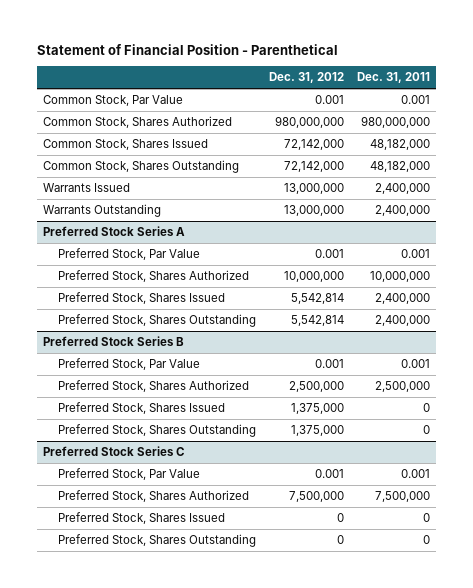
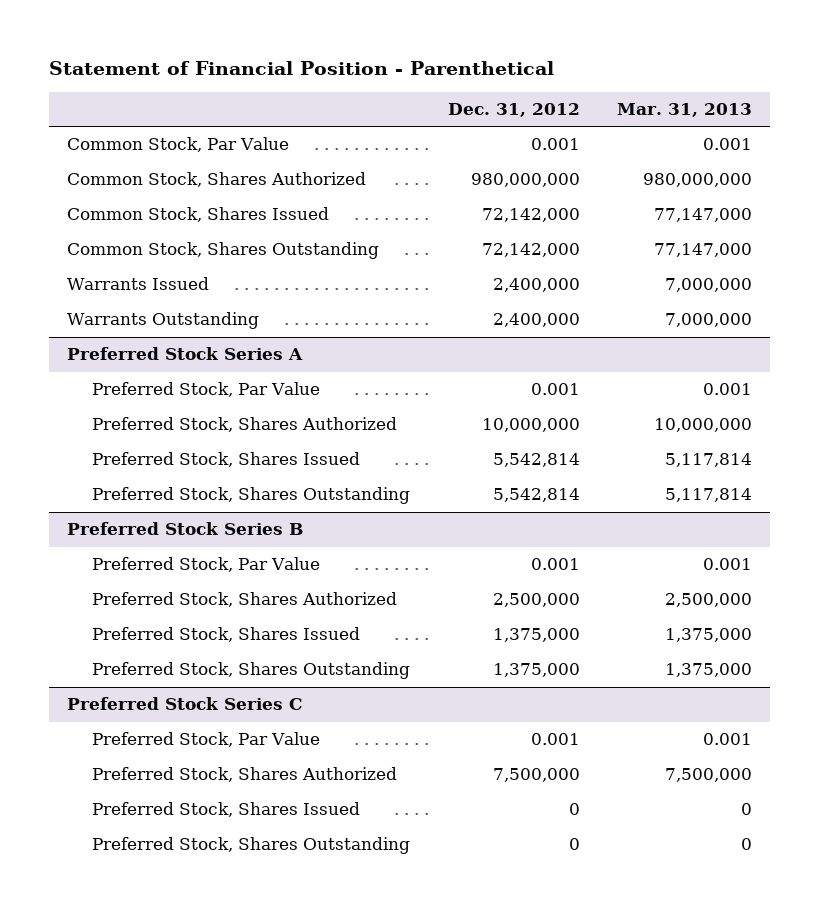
- | Dec. 31, 2012 | Dec. 31, 2011
+ | Dec. 31, 2012 | Mar. 31, 2013
- Warrants Issued | 13,000,000 | 2,400,000
- Warrants Outstanding | 13,000,000 | 2,400,000
+ Warrants Issued | 2,400,000 | 7,000,000
+ Warrants Outstanding | 2,400,000 | 7,000,000

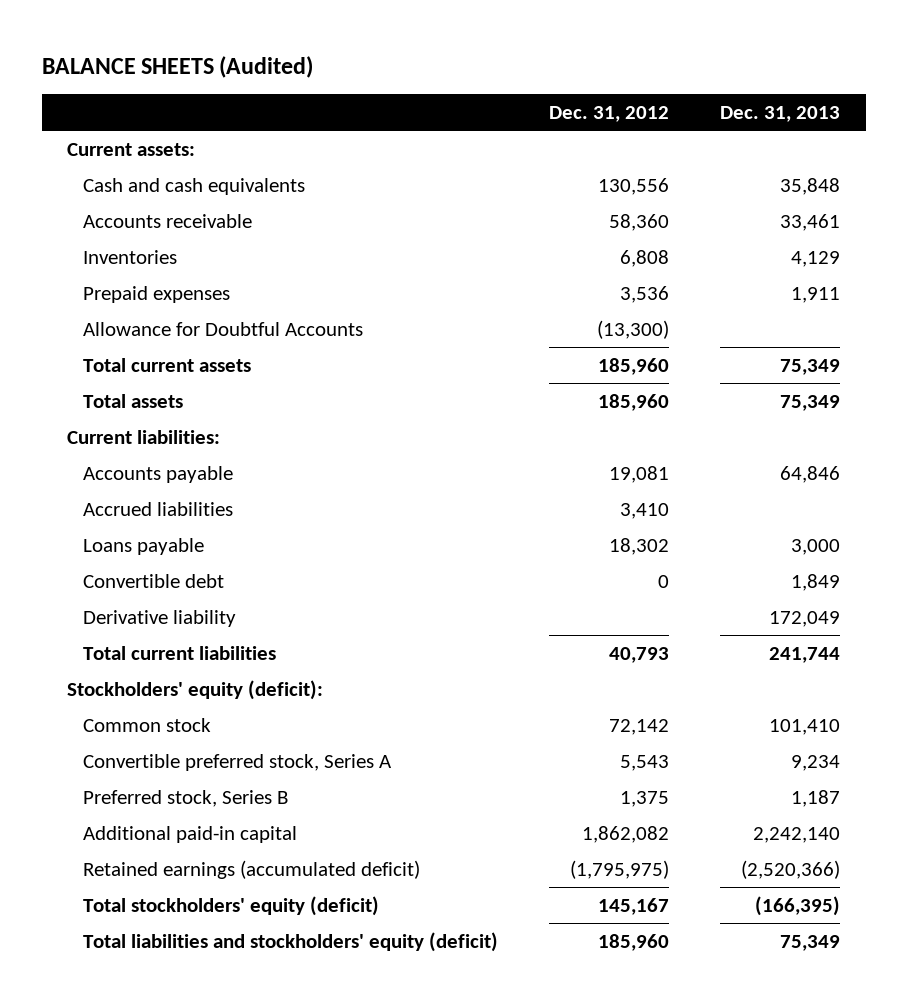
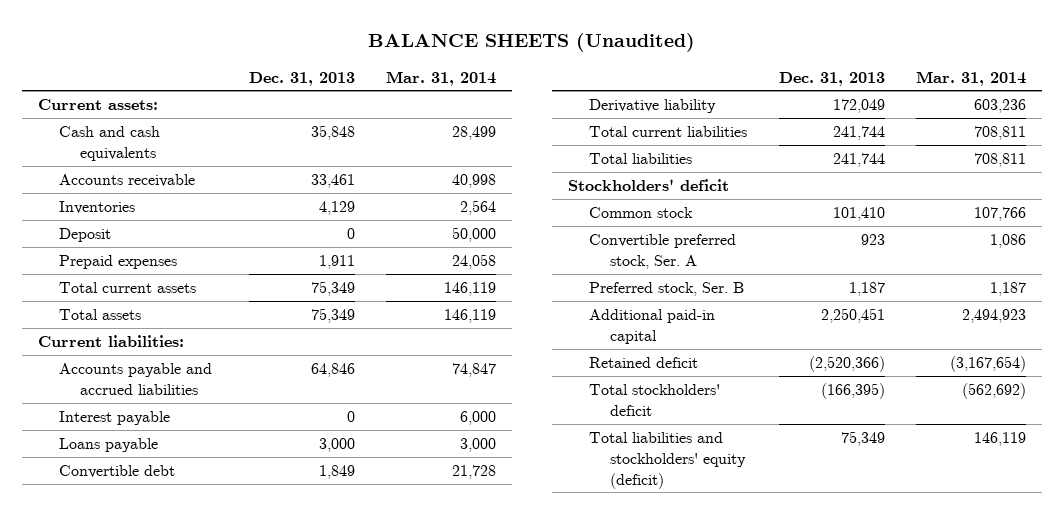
- BALANCE SHEETS (Audited)
+ BALANCE SHEETS (Unaudited)
- | Dec. 31, 2012 | Dec. 31, 2013
+ | Dec. 31, 2013 | Mar. 31, 2014
+ Deposit | 0 | 50,000
- Allowance for Doubtful Accounts | (13,300) |
- Accounts payable | 19,081 | 64,846
- Accrued liabilities | 3,410 |
+ Accounts payable and accrued liabilities | 64,846 | 74,847
+ Interest payable | 0 | 6,000
- Stockholders' equity (deficit):
+ Total liabilities | 241,744 | 708,811
+ Stockholders' deficit
- Convertible preferred stock, Series A | 5,543 | 9,234
- Preferred stock, Series B | 1,375 | 1,187
- Additional paid-in capital | 1,862,082 | 2,242,140
- Retained earnings (accumulated deficit) | (1,795,975) | (2,520,366)
- Total stockholders' equity (deficit) | 145,167 | (166,395)
+ Convertible preferred stock, Ser. A | 923 | 1,086
+ Preferred stock, Ser. B | 1,187 | 1,187
+ Additional paid-in capital | 2,250,451 | 2,494,923
+ Retained deficit | (2,520,366) | (3,167,654)
+ Total stockholders' deficit | (166,395) | (562,692)

